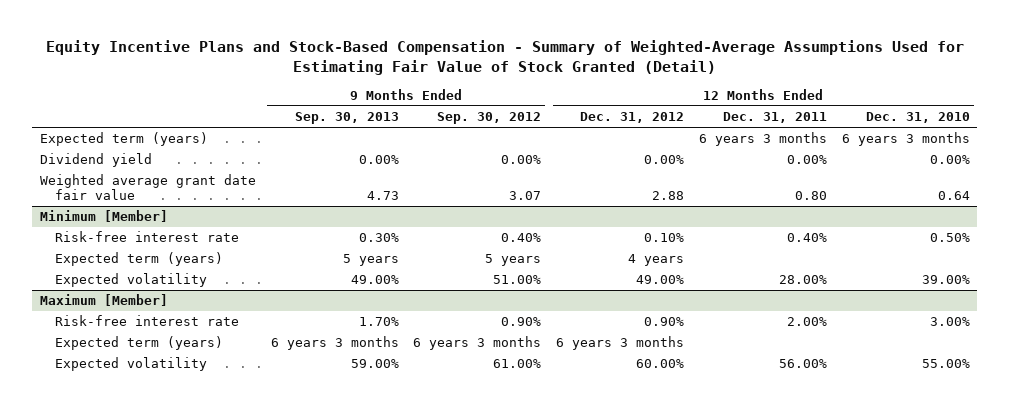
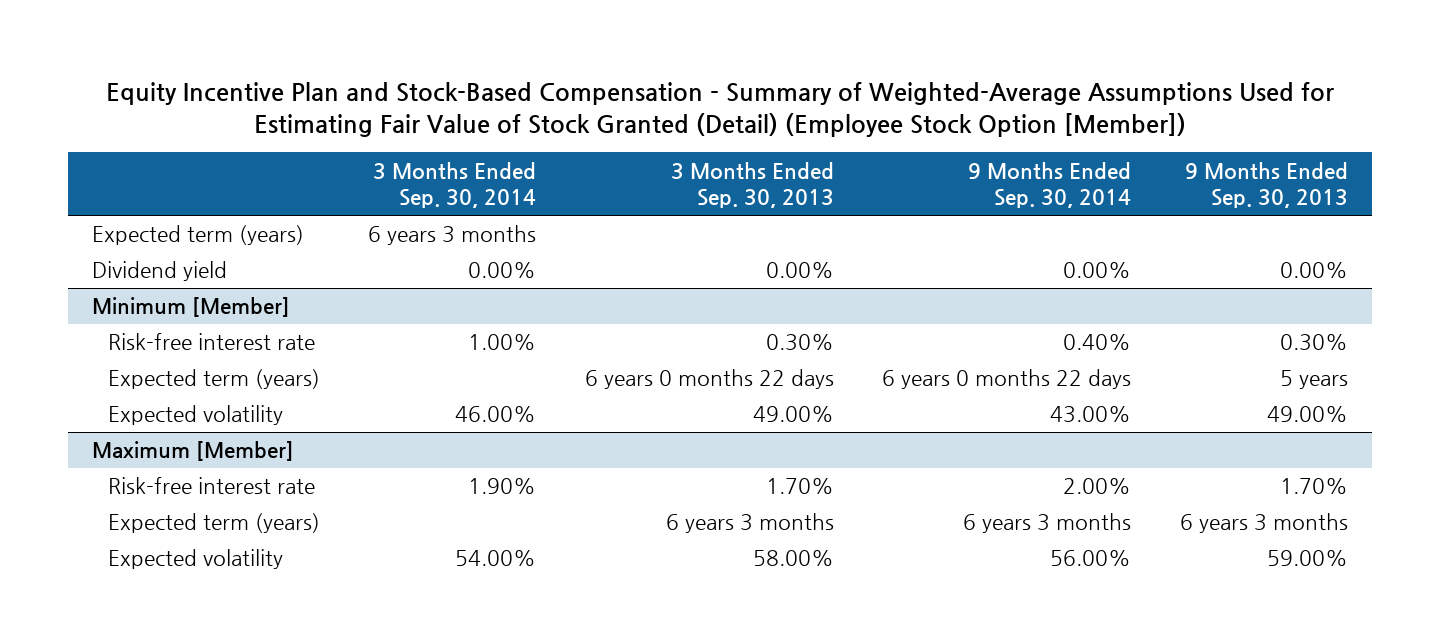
- Equity Incentive Plans and Stock-Based Compensation - Summary of Weighted-Average Assumptions Used for Estimating Fair Value of Stock Granted (Detail)
+ Equity Incentive Plan and Stock-Based Compensation - Summary of Weighted-Average Assumptions Used for Estimating Fair Value of Stock Granted (Detail) (Employee Stock Option [Member])
- | 9 Months Ended Sep. 30, 2013 | 9 Months Ended Sep. 30, 2012 | 12 Months Ended Dec. 31, 2012 | 12 Months Ended Dec. 31, 2011 | 12 Months Ended Dec. 31, 2010
+ | 3 Months Ended Sep. 30, 2014 | 3 Months Ended Sep. 30, 2013 | 9 Months Ended Sep. 30, 2014 | 9 Months Ended Sep. 30, 2013
- Weighted average grant date fair value | 4.73 | 3.07 | 2.88 | 0.80 | 0.64

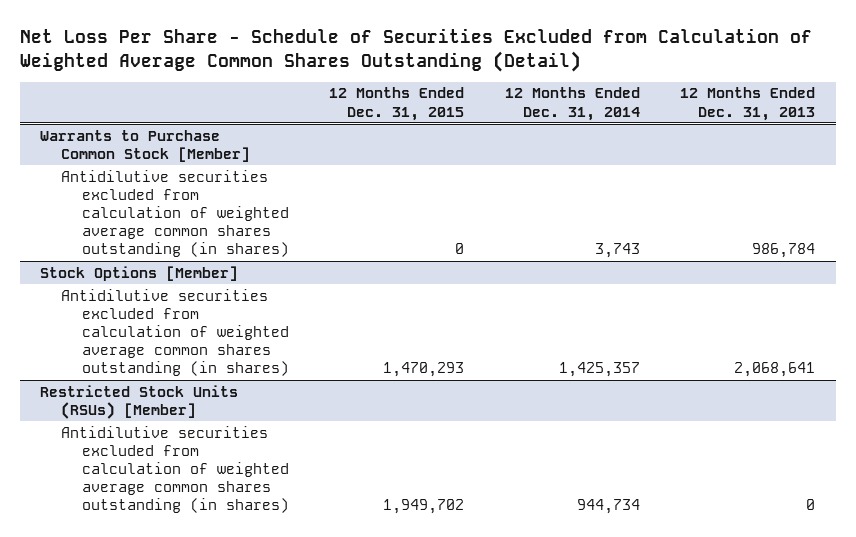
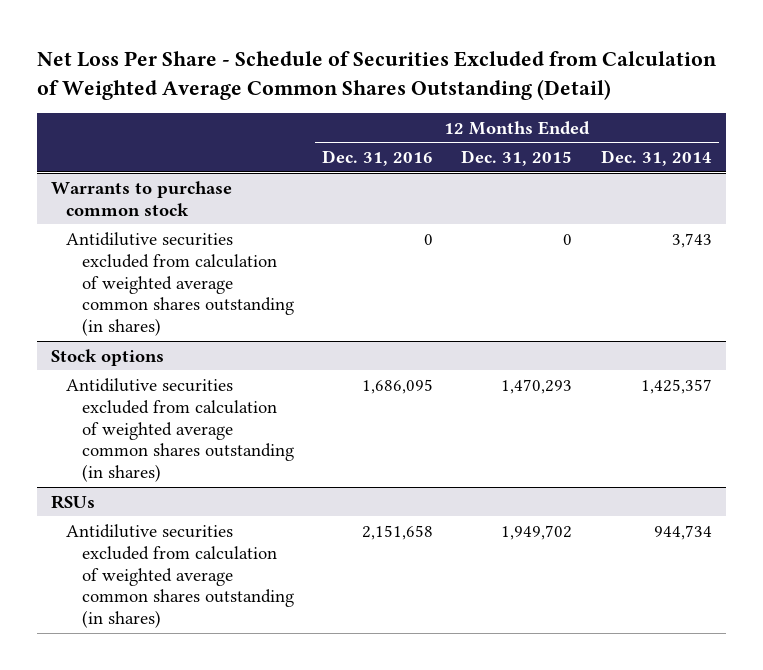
- | 12 Months Ended Dec. 31, 2015 | 12 Months Ended Dec. 31, 2014 | 12 Months Ended Dec. 31, 2013
+ | 12 Months Ended Dec. 31, 2016 | 12 Months Ended Dec. 31, 2015 | 12 Months Ended Dec. 31, 2014
- Warrants to Purchase Common Stock [Member]
+ Warrants to purchase common stock
- Stock Options [Member]
+ Stock options
- Restricted Stock Units (RSUs) [Member]
+ RSUs

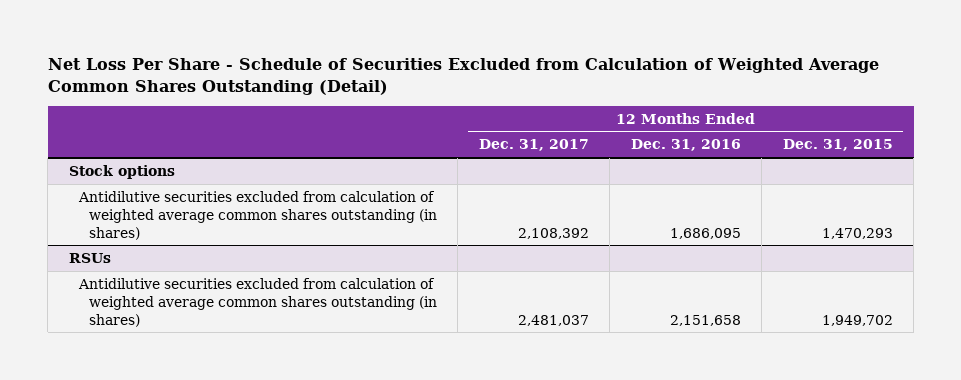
- | 12 Months Ended Dec. 31, 2016 | 12 Months Ended Dec. 31, 2015 | 12 Months Ended Dec. 31, 2014
+ | 12 Months Ended Dec. 31, 2017 | 12 Months Ended Dec. 31, 2016 | 12 Months Ended Dec. 31, 2015
- Warrants to purchase common stock
- Antidilutive securities excluded from calculation of weighted average common shares outstanding (in shares) | 0 | 0 | 3,743

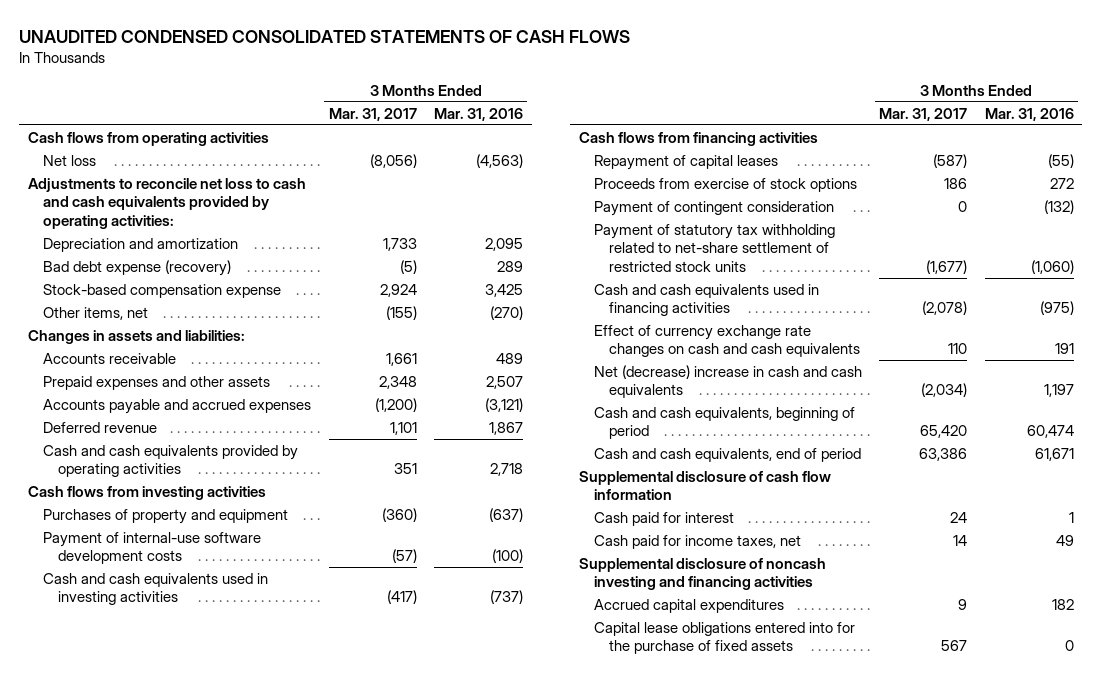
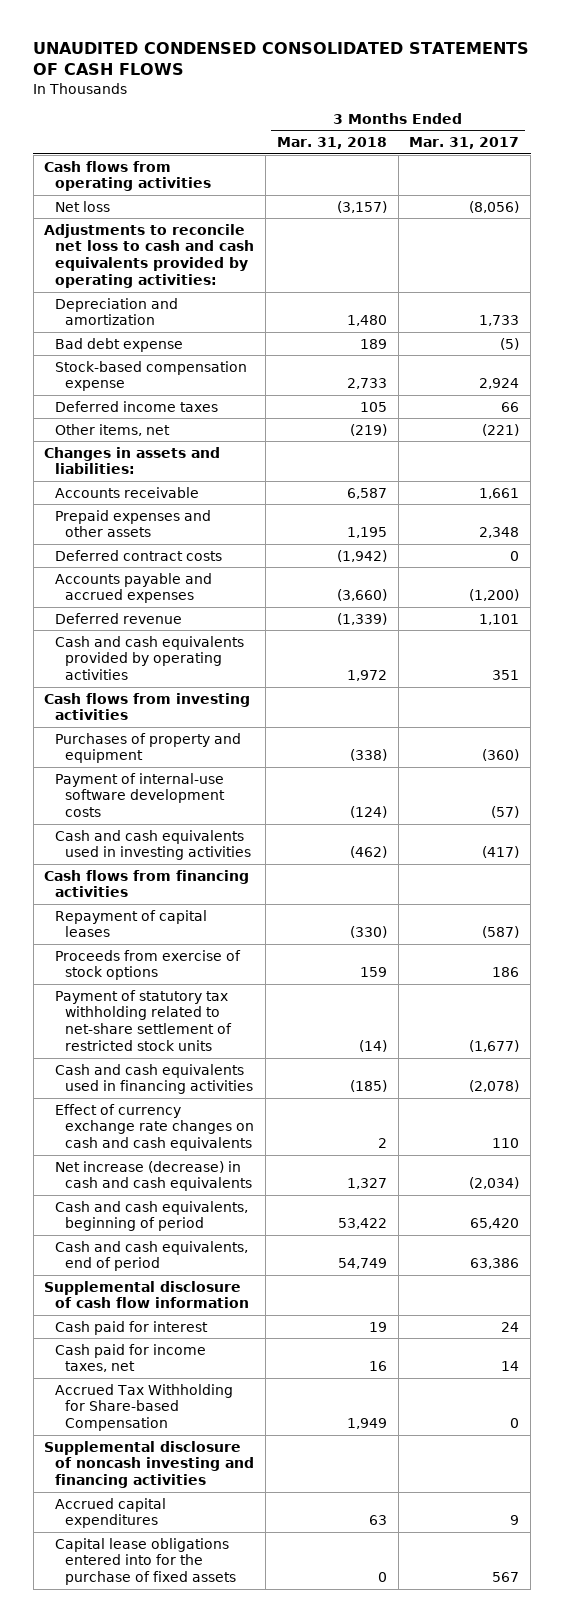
- | 3 Months Ended Mar. 31, 2017 | 3 Months Ended Mar. 31, 2016
+ | 3 Months Ended Mar. 31, 2018 | 3 Months Ended Mar. 31, 2017
- Bad debt expense (recovery) | (5) | 289
+ Bad debt expense | 189 | (5)
- Other items, net | (155) | (270)
+ Deferred income taxes | 105 | 66
+ Other items, net | (219) | (221)
+ Deferred contract costs | (1,942) | 0
- Payment of contingent consideration | 0 | (132)
- Net (decrease) increase in cash and cash equivalents | (2,034) | 1,197
+ Net increase (decrease) in cash and cash equivalents | 1,327 | (2,034)
+ Accrued Tax Withholding for Share-based Compensation | 1,949 | 0

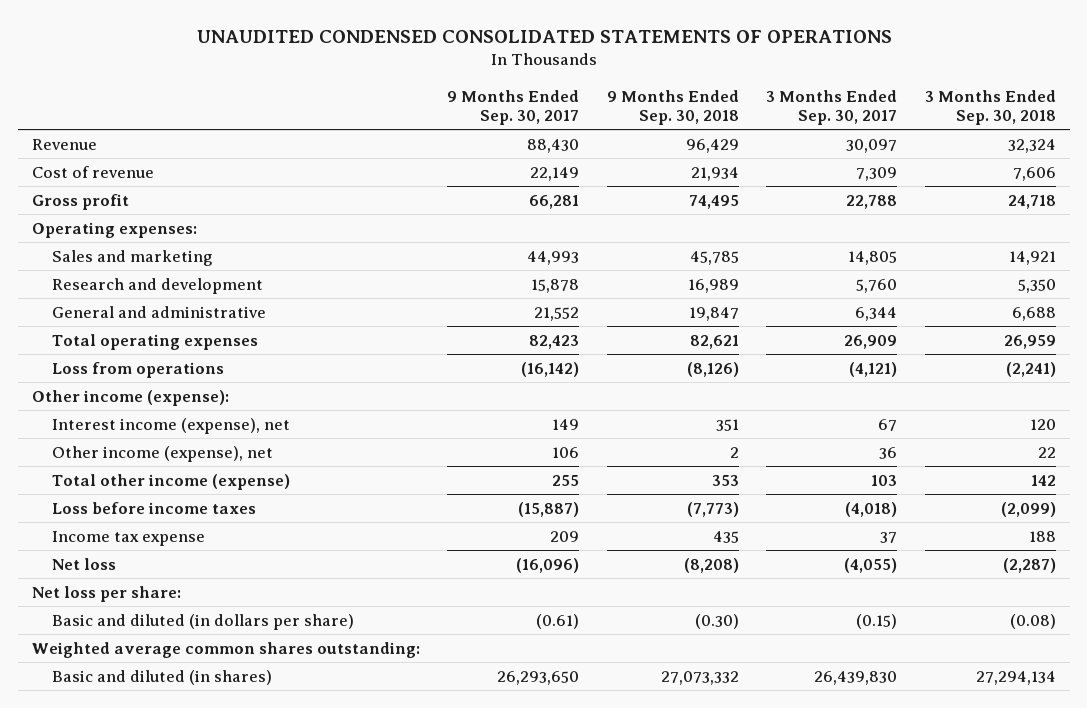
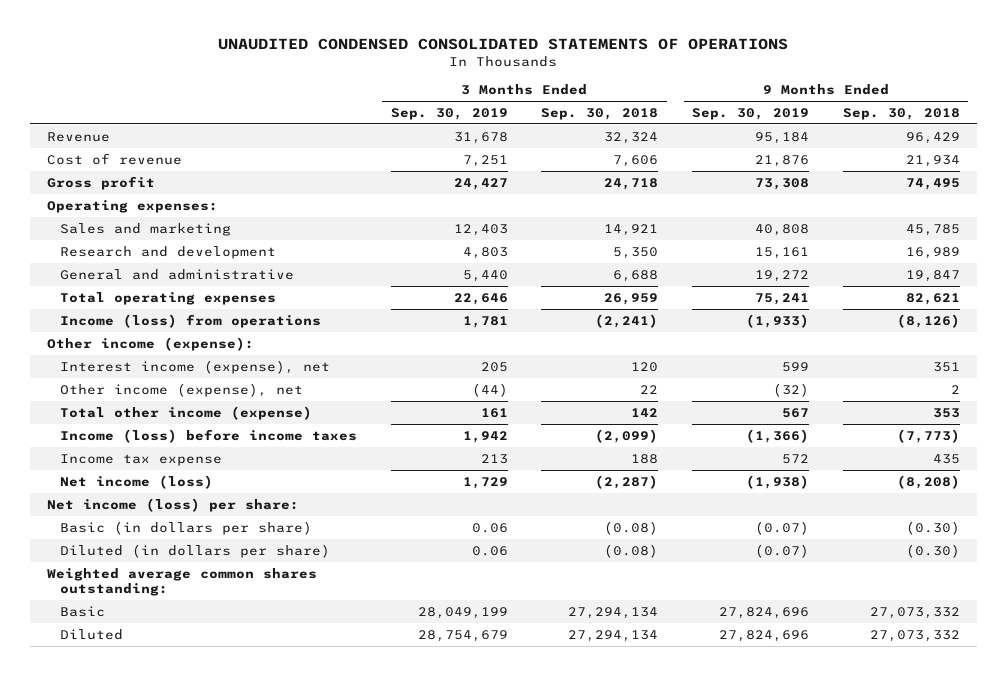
- | 9 Months Ended Sep. 30, 2017 | 9 Months Ended Sep. 30, 2018 | 3 Months Ended Sep. 30, 2017 | 3 Months Ended Sep. 30, 2018
+ | 3 Months Ended Sep. 30, 2019 | 3 Months Ended Sep. 30, 2018 | 9 Months Ended Sep. 30, 2019 | 9 Months Ended Sep. 30, 2018
- Loss from operations | (16,142) | (8,126) | (4,121) | (2,241)
+ Income (loss) from operations | 1,781 | (2,241) | (1,933) | (8,126)
- Loss before income taxes | (15,887) | (7,773) | (4,018) | (2,099)
+ Income (loss) before income taxes | 1,942 | (2,099) | (1,366) | (7,773)
- Net loss | (16,096) | (8,208) | (4,055) | (2,287)
- Net loss per share:
- Basic and diluted (in dollars per share) | (0.61) | (0.30) | (0.15) | (0.08)
+ Net income (loss) | 1,729 | (2,287) | (1,938) | (8,208)
+ Net income (loss) per share:
+ Basic (in dollars per share) | 0.06 | (0.08) | (0.07) | (0.30)
+ Diluted (in dollars per share) | 0.06 | (0.08) | (0.07) | (0.30)
- Basic and diluted (in shares) | 26,293,650 | 27,073,332 | 26,439,830 | 27,294,134
+ Basic | 28,049,199 | 27,294,134 | 27,824,696 | 27,073,332
+ Diluted | 28,754,679 | 27,294,134 | 27,824,696 | 27,073,332

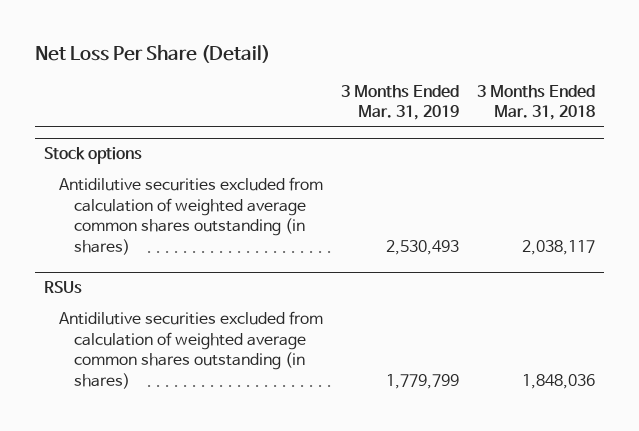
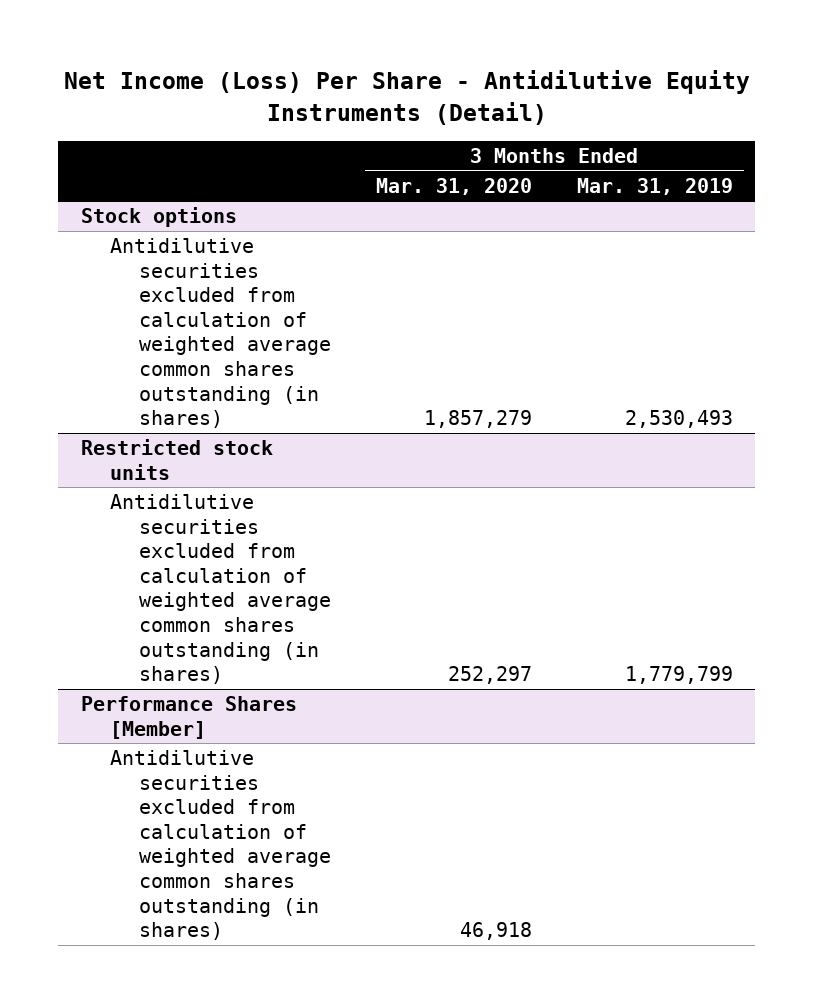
- Net Loss Per Share (Detail)
+ Net Income (Loss) Per Share - Antidilutive Equity Instruments (Detail)
- | 3 Months Ended Mar. 31, 2019 | 3 Months Ended Mar. 31, 2018
+ | 3 Months Ended Mar. 31, 2020 | 3 Months Ended Mar. 31, 2019
- RSUs
+ Restricted stock units
+ Performance Shares [Member]
+ Antidilutive securities excluded from calculation of weighted average common shares outstanding (in shares) | 46,918 |

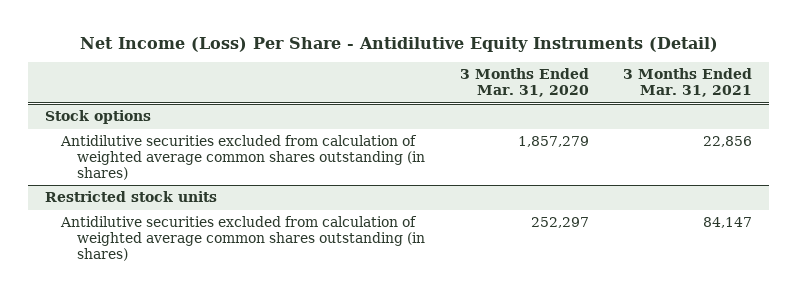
- | 3 Months Ended Mar. 31, 2020 | 3 Months Ended Mar. 31, 2019
+ | 3 Months Ended Mar. 31, 2020 | 3 Months Ended Mar. 31, 2021
- Performance Shares [Member]
- Antidilutive securities excluded from calculation of weighted average common shares outstanding (in shares) | 46,918 |

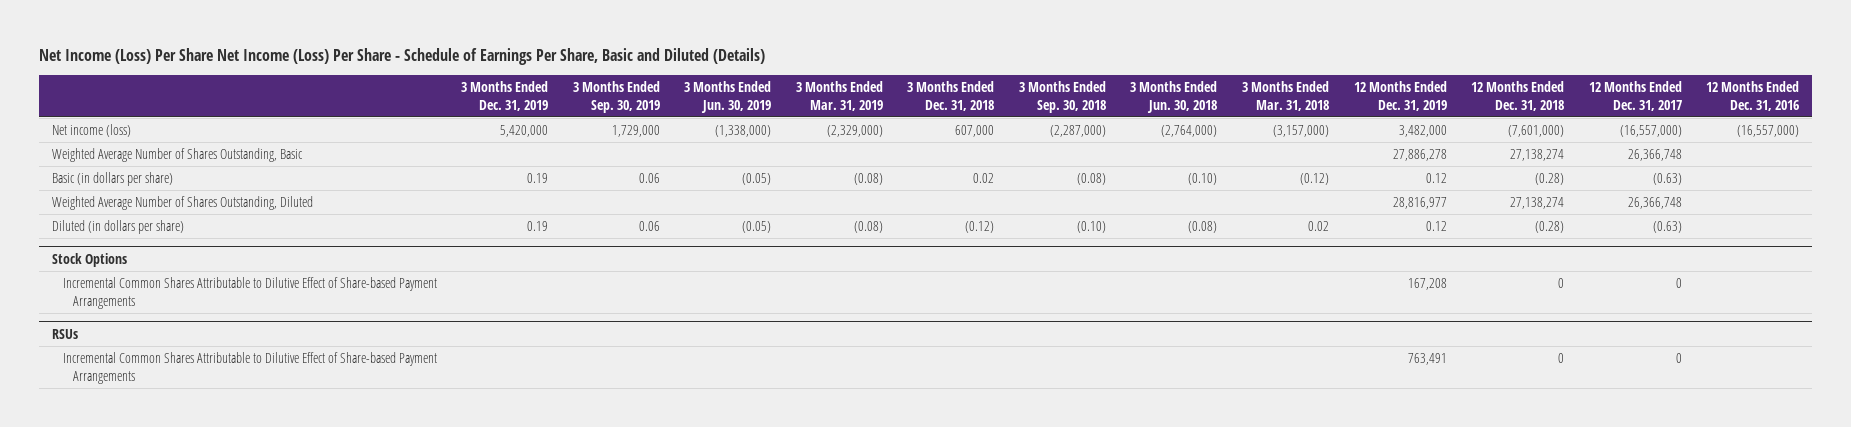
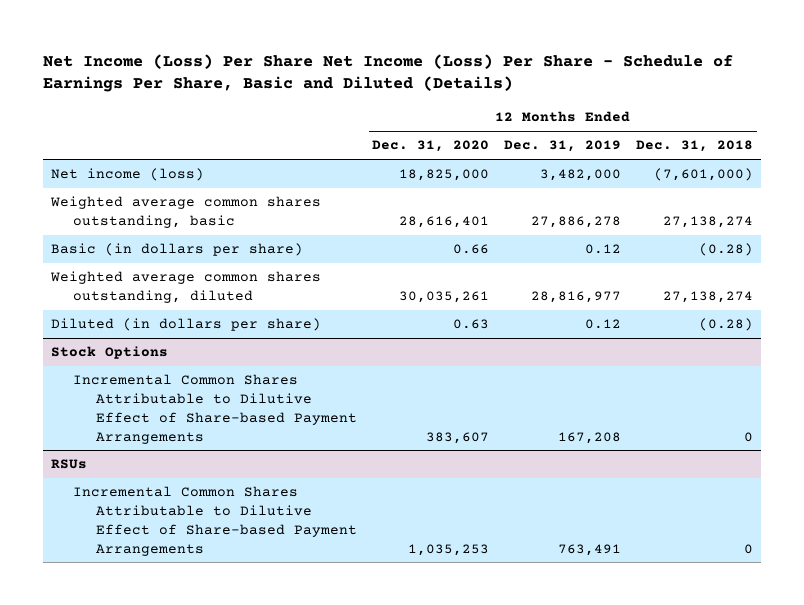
- | 3 Months Ended Dec. 31, 2019 | 3 Months Ended Sep. 30, 2019 | 3 Months Ended Jun. 30, 2019 | 3 Months Ended Mar. 31, 2019 | 3 Months Ended Dec. 31, 2018 | 3 Months Ended Sep. 30, 2018 | 3 Months Ended Jun. 30, 2018 | 3 Months Ended Mar. 31, 2018 | 12 Months Ended Dec. 31, 2019 | 12 Months Ended Dec. 31, 2018 | 12 Months Ended Dec. 31, 2017 | 12 Months Ended Dec. 31, 2016
+ | 12 Months Ended Dec. 31, 2020 | 12 Months Ended Dec. 31, 2019 | 12 Months Ended Dec. 31, 2018
- Weighted Average Number of Shares Outstanding, Basic | | | | | | | | | 27,886,278 | 27,138,274 | 26,366,748 |
+ Weighted average common shares outstanding, basic | 28,616,401 | 27,886,278 | 27,138,274
- Weighted Average Number of Shares Outstanding, Diluted | | | | | | | | | 28,816,977 | 27,138,274 | 26,366,748 |
+ Weighted average common shares outstanding, diluted | 30,035,261 | 28,816,977 | 27,138,274

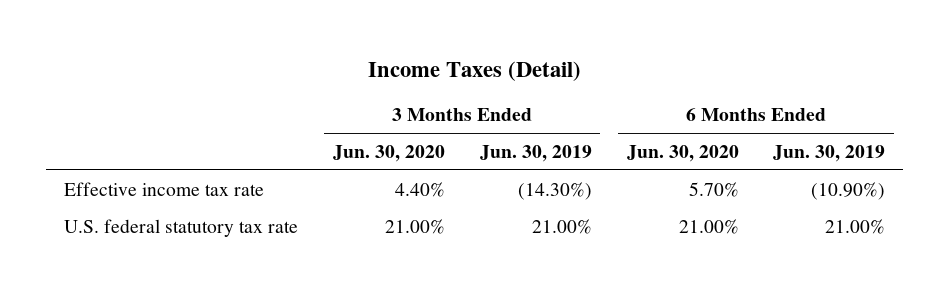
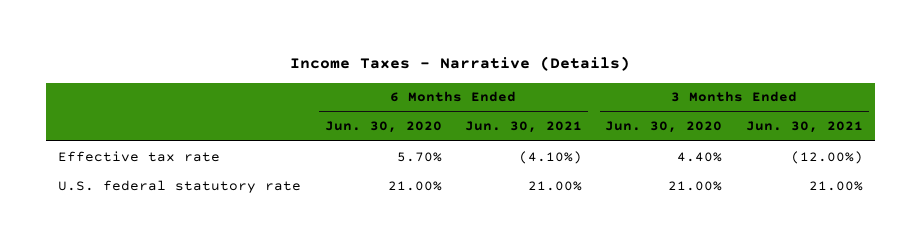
- Income Taxes (Detail)
+ Income Taxes - Narrative (Details)
- | 3 Months Ended Jun. 30, 2020 | 3 Months Ended Jun. 30, 2019 | 6 Months Ended Jun. 30, 2020 | 6 Months Ended Jun. 30, 2019
+ | 6 Months Ended Jun. 30, 2020 | 6 Months Ended Jun. 30, 2021 | 3 Months Ended Jun. 30, 2020 | 3 Months Ended Jun. 30, 2021
- Effective income tax rate | 4.40% | (14.30%) | 5.70% | (10.90%)
- U.S. federal statutory tax rate | 21.00% | 21.00% | 21.00% | 21.00%
+ Effective tax rate | 5.70% | (4.10%) | 4.40% | (12.00%)
+ U.S. federal statutory rate | 21.00% | 21.00% | 21.00% | 21.00%

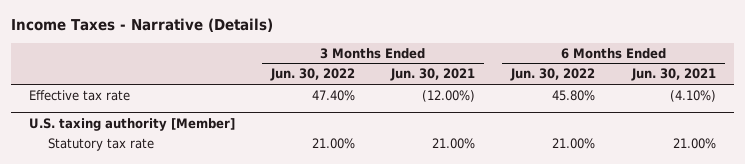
- | 6 Months Ended Jun. 30, 2020 | 6 Months Ended Jun. 30, 2021 | 3 Months Ended Jun. 30, 2020 | 3 Months Ended Jun. 30, 2021
+ | 3 Months Ended Jun. 30, 2022 | 3 Months Ended Jun. 30, 2021 | 6 Months Ended Jun. 30, 2022 | 6 Months Ended Jun. 30, 2021
- U.S. federal statutory rate | 21.00% | 21.00% | 21.00% | 21.00%
+ U.S. taxing authority [Member]
+ Statutory tax rate | 21.00% | 21.00% | 21.00% | 21.00%

